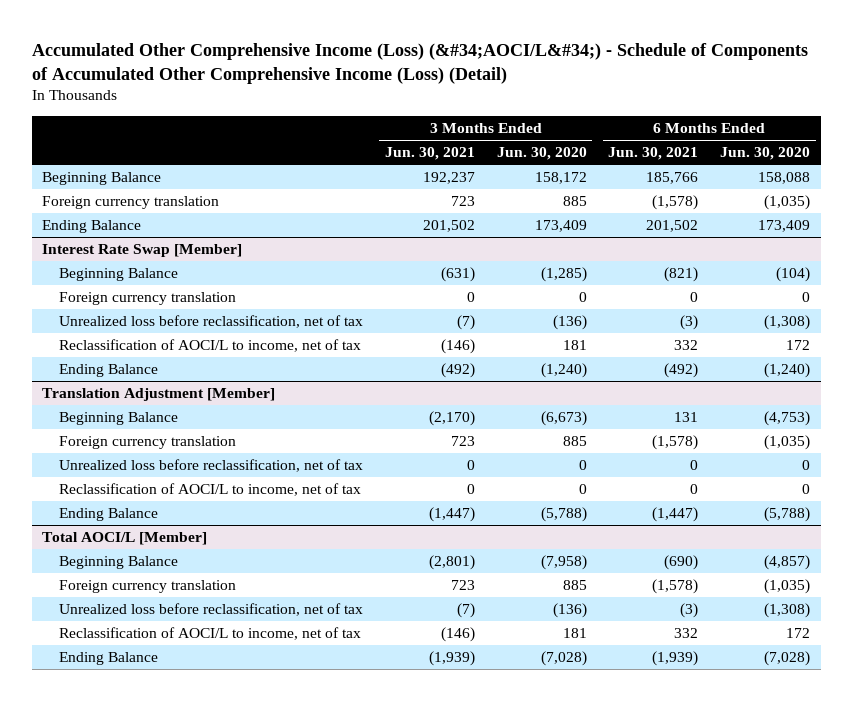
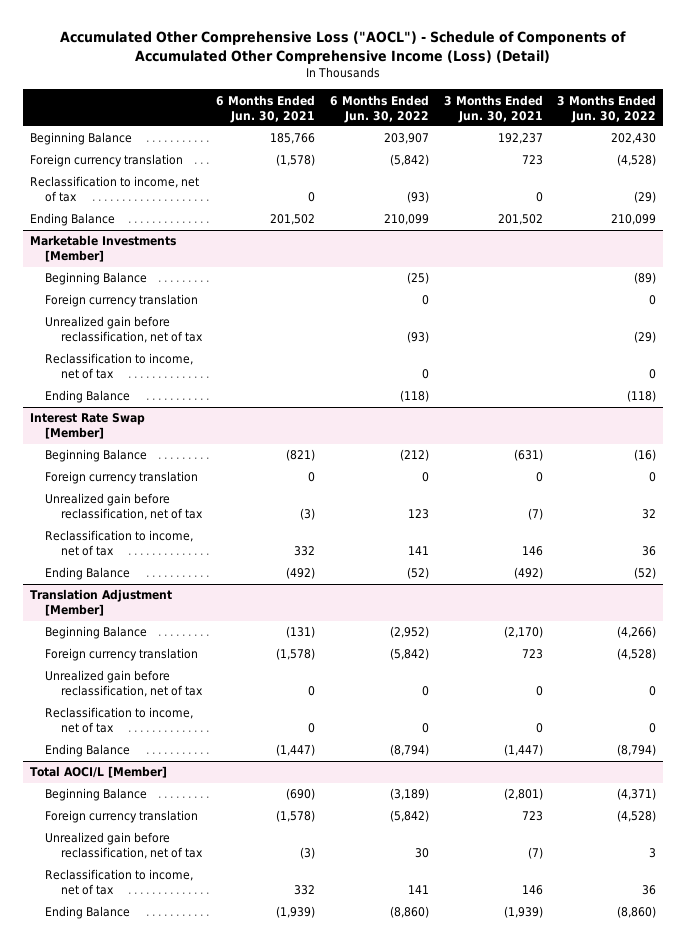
- Accumulated Other Comprehensive Income (Loss) (&#34;AOCI/L&#34;) - Schedule of Components of Accumulated Other Comprehensive Income (Loss) (Detail)
+ Accumulated Other Comprehensive Loss ("AOCL") - Schedule of Components of Accumulated Other Comprehensive Income (Loss) (Detail)
- | 3 Months Ended Jun. 30, 2021 | 3 Months Ended Jun. 30, 2020 | 6 Months Ended Jun. 30, 2021 | 6 Months Ended Jun. 30, 2020
+ | 6 Months Ended Jun. 30, 2021 | 6 Months Ended Jun. 30, 2022 | 3 Months Ended Jun. 30, 2021 | 3 Months Ended Jun. 30, 2022
+ Reclassification to income, net of tax | 0 | (93) | 0 | (29)
+ Marketable Investments [Member]
+ Beginning Balance | | (25) | | (89)
+ Foreign currency translation | | 0 | | 0
+ Unrealized gain before reclassification, net of tax | | (93) | | (29)
+ Reclassification to income, net of tax | | 0 | | 0
+ Ending Balance | | (118) | | (118)
@ Interest Rate Swap [Member]
- Unrealized loss before reclassification, net of tax | (7) | (136) | (3) | (1,308)
- Reclassification of AOCI/L to income, net of tax | (146) | 181 | 332 | 172
+ Unrealized gain before reclassification, net of tax | (3) | 123 | (7) | 32
+ Reclassification to income, net of tax | 332 | 141 | 146 | 36
@ Translation Adjustment [Member]
- Beginning Balance | (2,170) | (6,673) | 131 | (4,753)
+ Beginning Balance | (131) | (2,952) | (2,170) | (4,266)
- Unrealized loss before reclassification, net of tax | 0 | 0 | 0 | 0
- Reclassification of AOCI/L to income, net of tax | 0 | 0 | 0 | 0
+ Unrealized gain before reclassification, net of tax | 0 | 0 | 0 | 0
+ Reclassification to income, net of tax | 0 | 0 | 0 | 0
@ Total AOCI/L [Member]
- Unrealized loss before reclassification, net of tax | (7) | (136) | (3) | (1,308)
- Reclassification of AOCI/L to income, net of tax | (146) | 181 | 332 | 172
+ Unrealized gain before reclassification, net of tax | (3) | 30 | (7) | 3
+ Reclassification to income, net of tax | 332 | 141 | 146 | 36

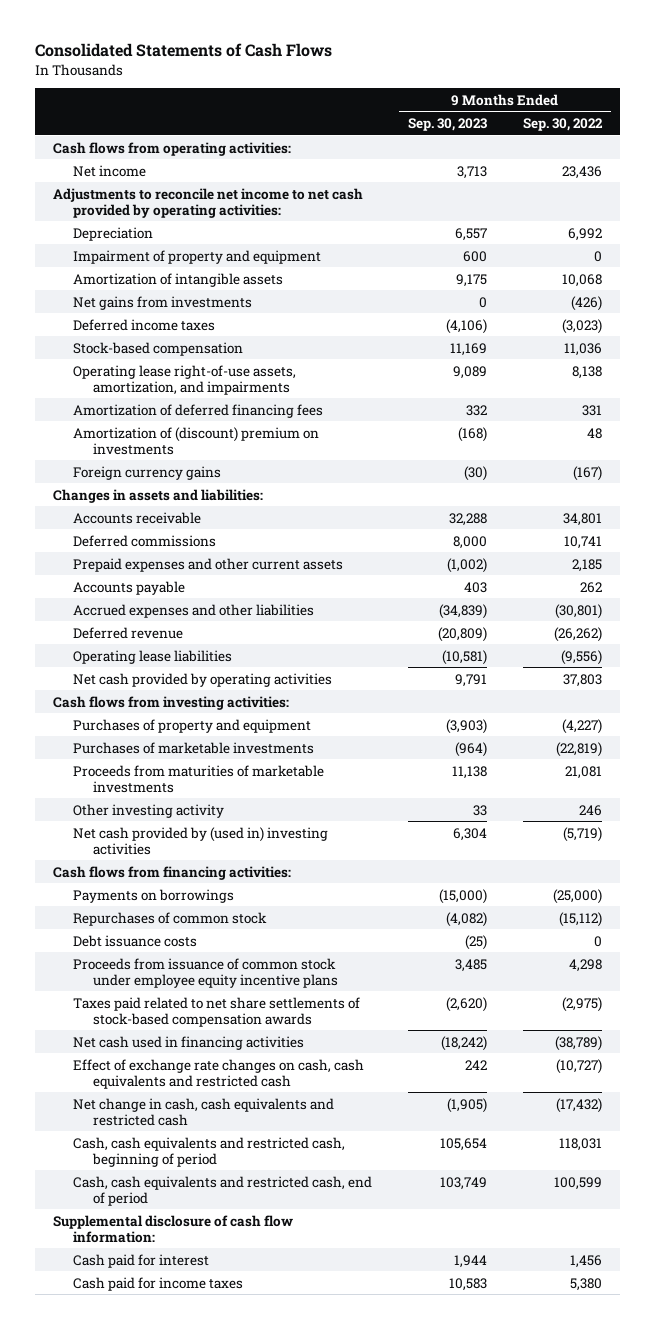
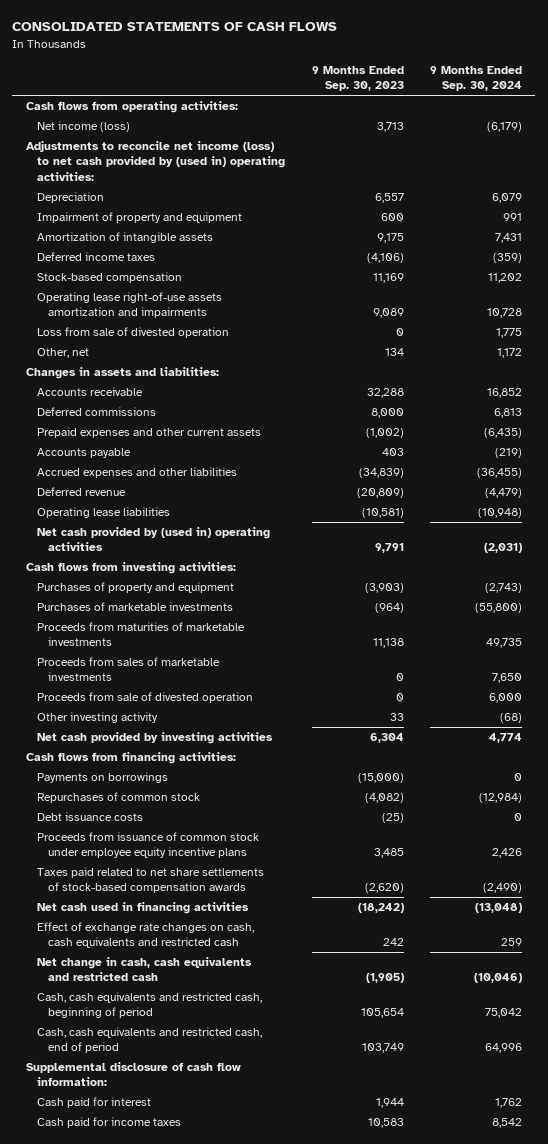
- Consolidated Statements of Cash Flows
+ CONSOLIDATED STATEMENTS OF CASH FLOWS
- | 9 Months Ended Sep. 30, 2023 | 9 Months Ended Sep. 30, 2022
+ | 9 Months Ended Sep. 30, 2023 | 9 Months Ended Sep. 30, 2024
- Net income | 3,713 | 23,436
- Adjustments to reconcile net income to net cash provided by operating activities:
+ Net income (loss) | 3,713 | (6,179)
+ Adjustments to reconcile net income (loss) to net cash provided by (used in) operating activities:
- Net gains from investments | 0 | (426)
- Operating lease right-of-use assets, amortization, and impairments | 9,089 | 8,138
- Amortization of deferred financing fees | 332 | 331
- Amortization of (discount) premium on investments | (168) | 48
- Foreign currency gains | (30) | (167)
+ Operating lease right-of-use assets amortization and impairments | 9,089 | 10,728
+ Loss from sale of divested operation | 0 | 1,775
+ Other, net | 134 | 1,172
- Net cash provided by operating activities | 9,791 | 37,803
+ Net cash provided by (used in) operating activities | 9,791 | (2,031)
+ Proceeds from sales of marketable investments | 0 | 7,650
+ Proceeds from sale of divested operation | 0 | 6,000
- Net cash provided by (used in) investing activities | 6,304 | (5,719)
+ Net cash provided by investing activities | 6,304 | 4,774

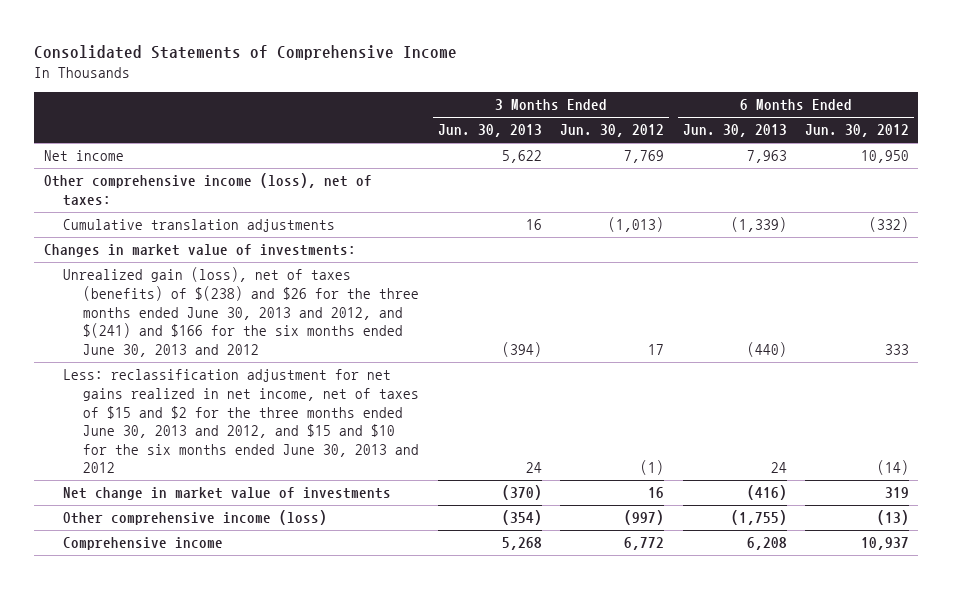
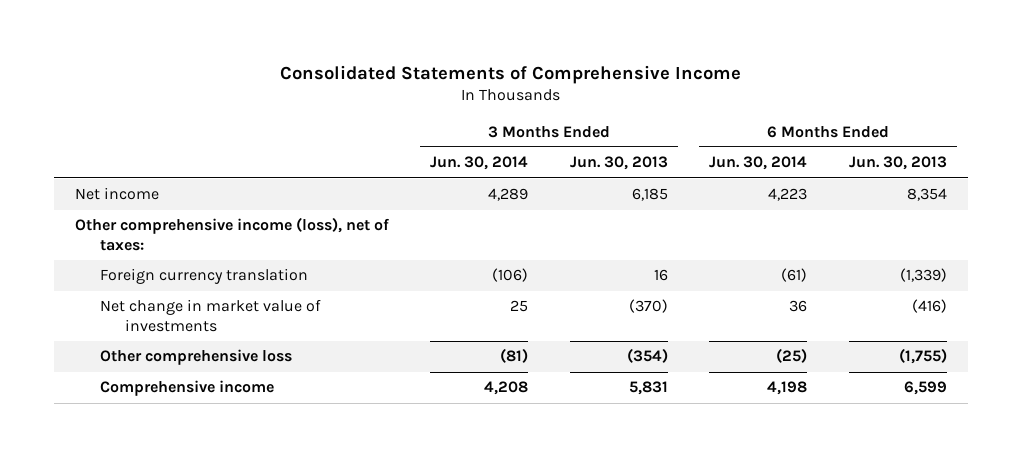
- | 3 Months Ended Jun. 30, 2013 | 3 Months Ended Jun. 30, 2012 | 6 Months Ended Jun. 30, 2013 | 6 Months Ended Jun. 30, 2012
+ | 3 Months Ended Jun. 30, 2014 | 3 Months Ended Jun. 30, 2013 | 6 Months Ended Jun. 30, 2014 | 6 Months Ended Jun. 30, 2013
- Net income | 5,622 | 7,769 | 7,963 | 10,950
+ Net income | 4,289 | 6,185 | 4,223 | 8,354
- Cumulative translation adjustments | 16 | (1,013) | (1,339) | (332)
- Changes in market value of investments:
- Unrealized gain (loss), net of taxes (benefits) of $(238) and $26 for the three months ended June 30, 2013 and 2012, and $(241) and $166 for the six months ended June 30, 2013 and 2012 | (394) | 17 | (440) | 333
- Less: reclassification adjustment for net gains realized in net income, net of taxes of $15 and $2 for the three months ended June 30, 2013 and 2012, and $15 and $10 for the six months ended June 30, 2013 and 2012 | 24 | (1) | 24 | (14)
+ Foreign currency translation | (106) | 16 | (61) | (1,339)
- Other comprehensive income (loss) | (354) | (997) | (1,755) | (13)
- Comprehensive income | 5,268 | 6,772 | 6,208 | 10,937
+ Other comprehensive loss | (81) | (354) | (25) | (1,755)
+ Comprehensive income | 4,208 | 5,831 | 4,198 | 6,599

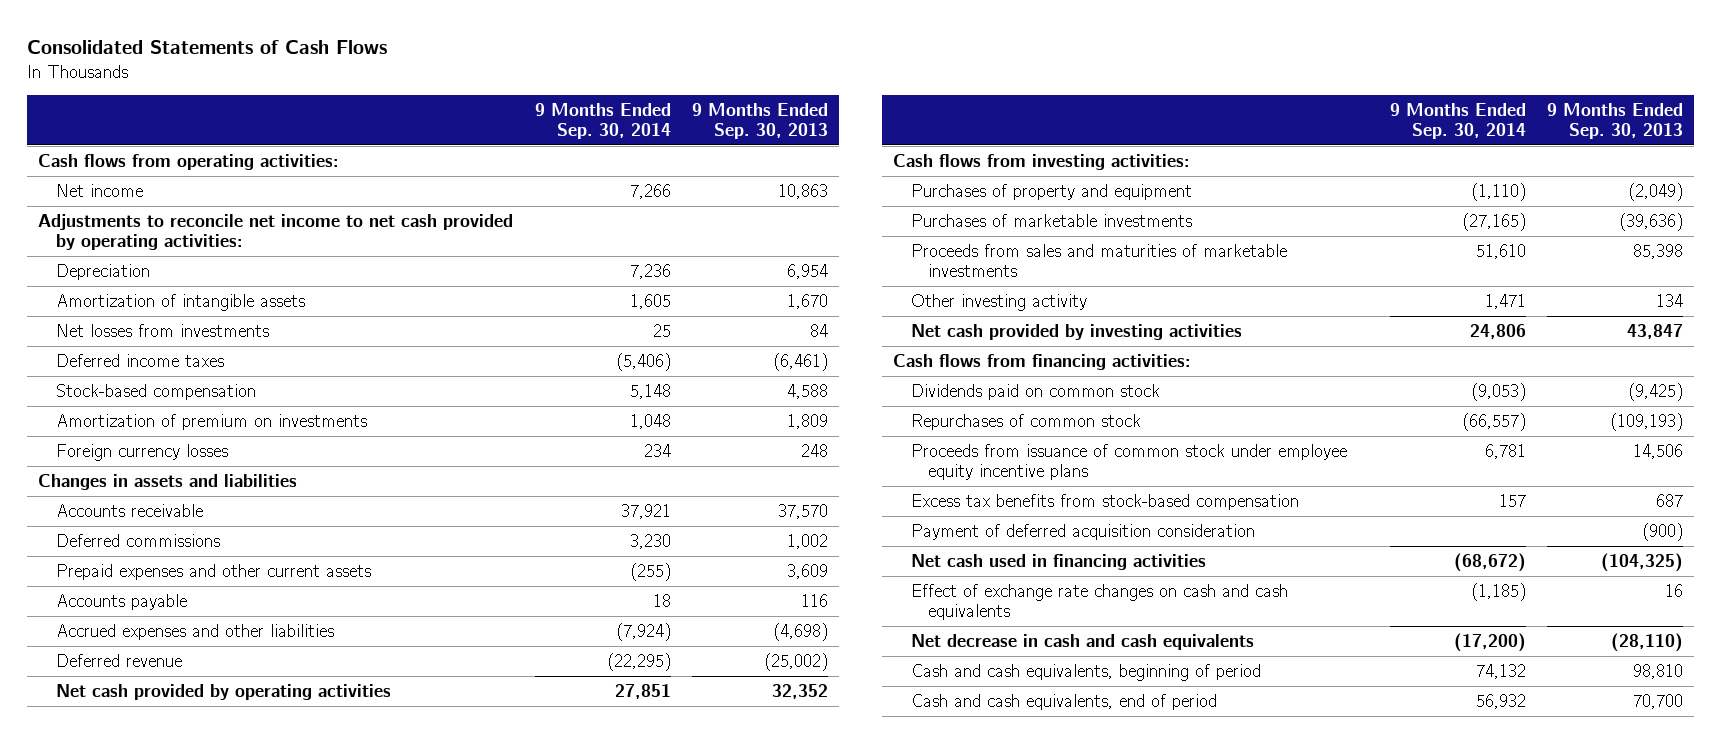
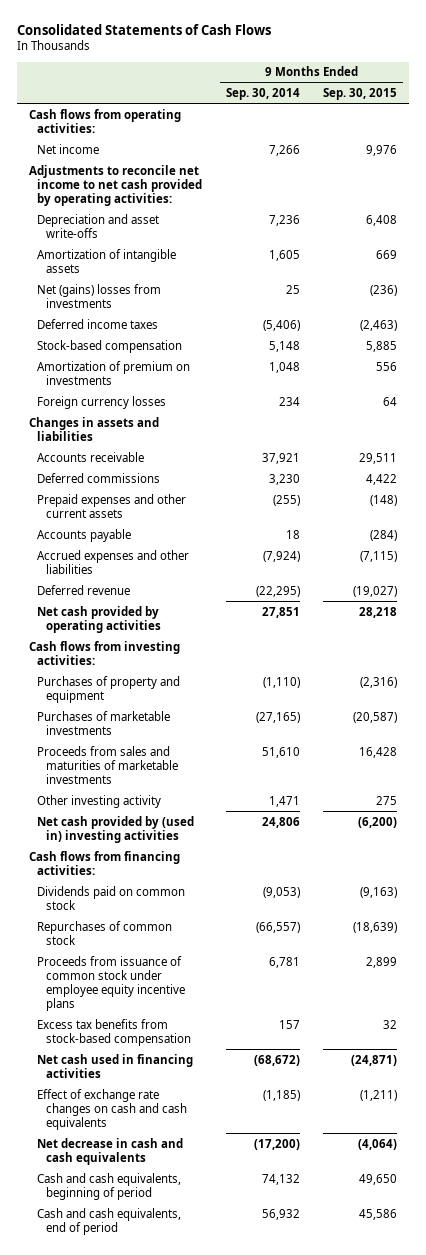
- | 9 Months Ended Sep. 30, 2014 | 9 Months Ended Sep. 30, 2013
+ | 9 Months Ended Sep. 30, 2014 | 9 Months Ended Sep. 30, 2015
- Depreciation | 7,236 | 6,954
+ Depreciation and asset write-offs | 7,236 | 6,408
- Net losses from investments | 25 | 84
+ Net (gains) losses from investments | 25 | (236)
- Net cash provided by investing activities | 24,806 | 43,847
+ Net cash provided by (used in) investing activities | 24,806 | (6,200)
- Payment of deferred acquisition consideration | | (900)

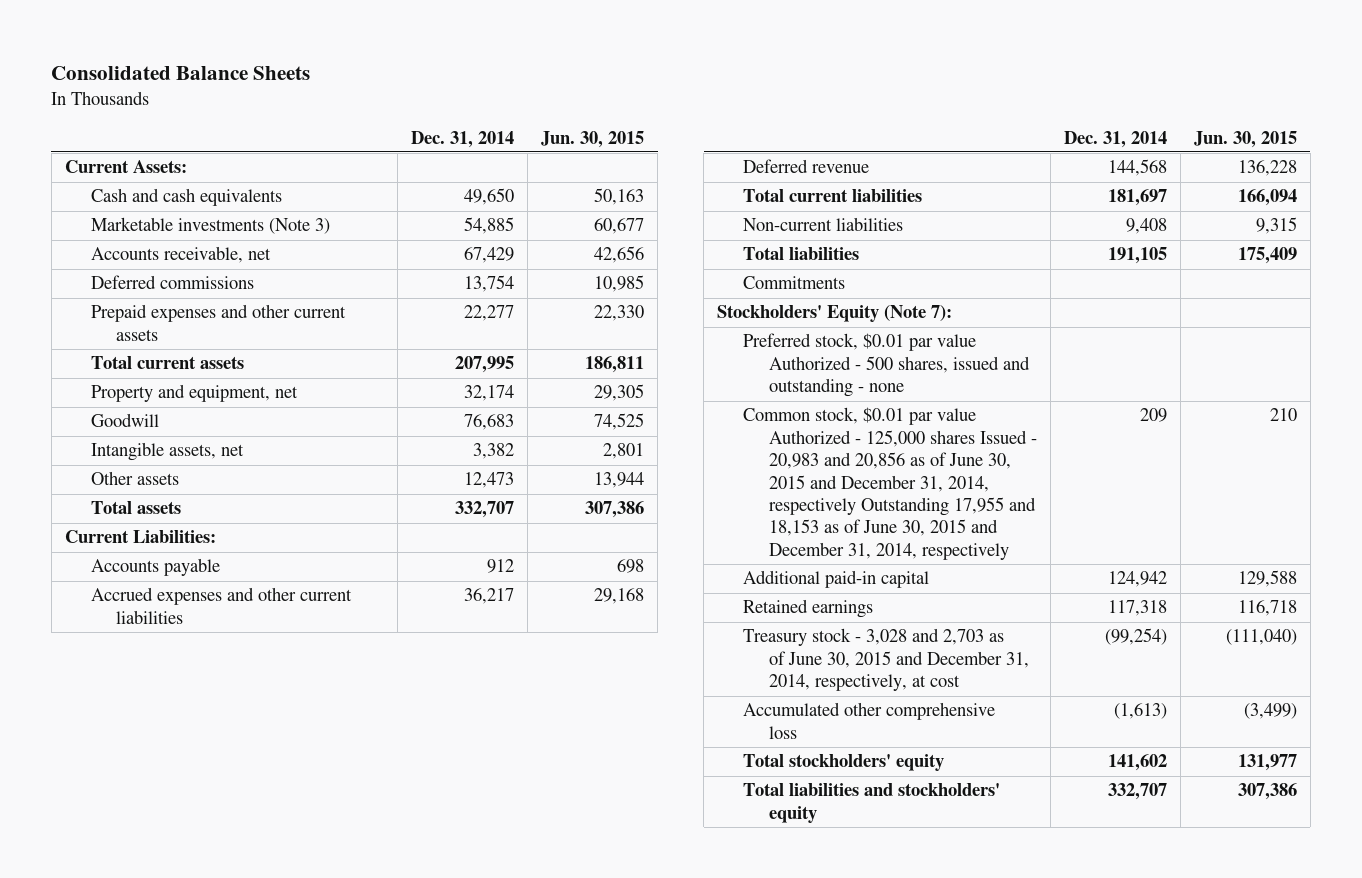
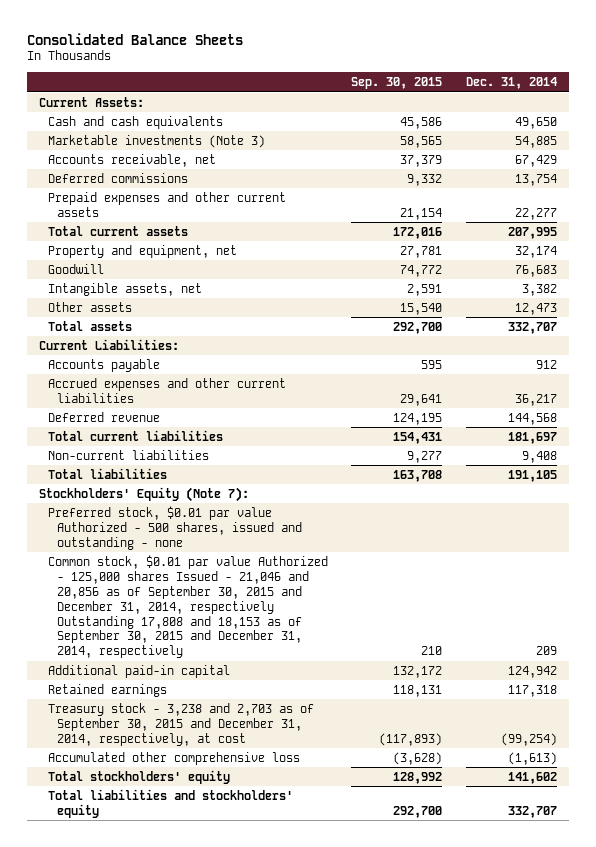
- | Dec. 31, 2014 | Jun. 30, 2015
+ | Sep. 30, 2015 | Dec. 31, 2014
- Commitments
- Common stock, $0.01 par value Authorized - 125,000 shares Issued - 20,983 and 20,856 as of June 30, 2015 and December 31, 2014, respectively Outstanding 17,955 and 18,153 as of June 30, 2015 and December 31, 2014, respectively | 209 | 210
+ Common stock, $0.01 par value Authorized - 125,000 shares Issued - 21,046 and 20,856 as of September 30, 2015 and December 31, 2014, respectively Outstanding 17,808 and 18,153 as of September 30, 2015 and December 31, 2014, respectively | 210 | 209
- Treasury stock - 3,028 and 2,703 as of June 30, 2015 and December 31, 2014, respectively, at cost | (99,254) | (111,040)
+ Treasury stock - 3,238 and 2,703 as of September 30, 2015 and December 31, 2014, respectively, at cost | (117,893) | (99,254)

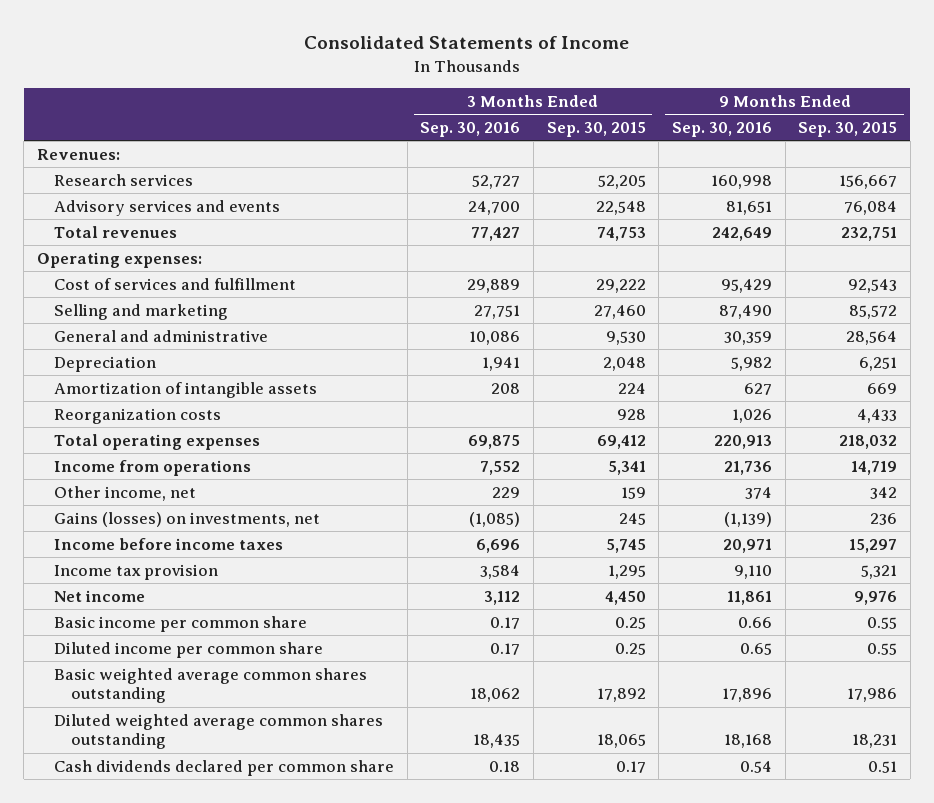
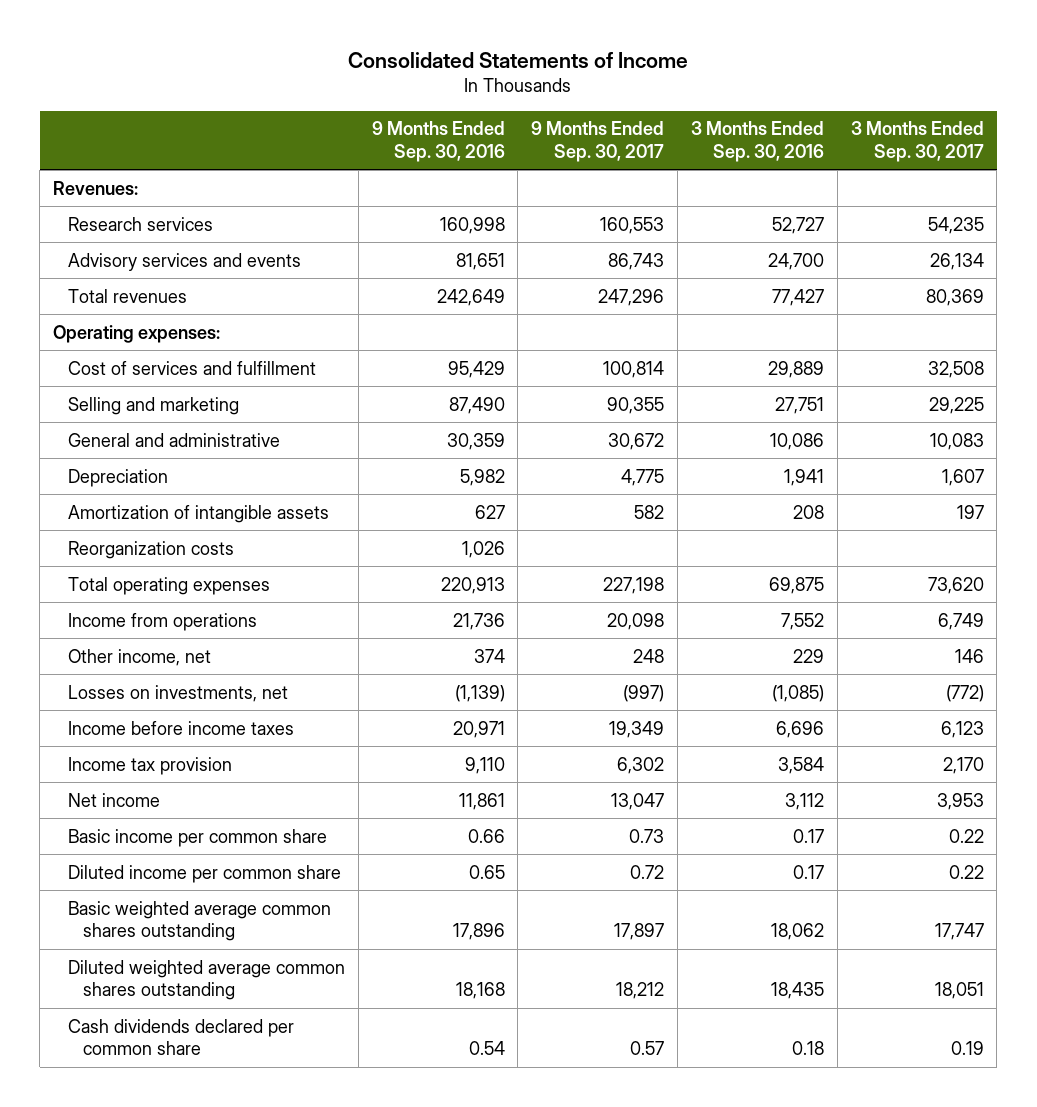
- | 3 Months Ended Sep. 30, 2016 | 3 Months Ended Sep. 30, 2015 | 9 Months Ended Sep. 30, 2016 | 9 Months Ended Sep. 30, 2015
+ | 9 Months Ended Sep. 30, 2016 | 9 Months Ended Sep. 30, 2017 | 3 Months Ended Sep. 30, 2016 | 3 Months Ended Sep. 30, 2017
- Gains (losses) on investments, net | (1,085) | 245 | (1,139) | 236
+ Losses on investments, net | (1,139) | (997) | (1,085) | (772)

